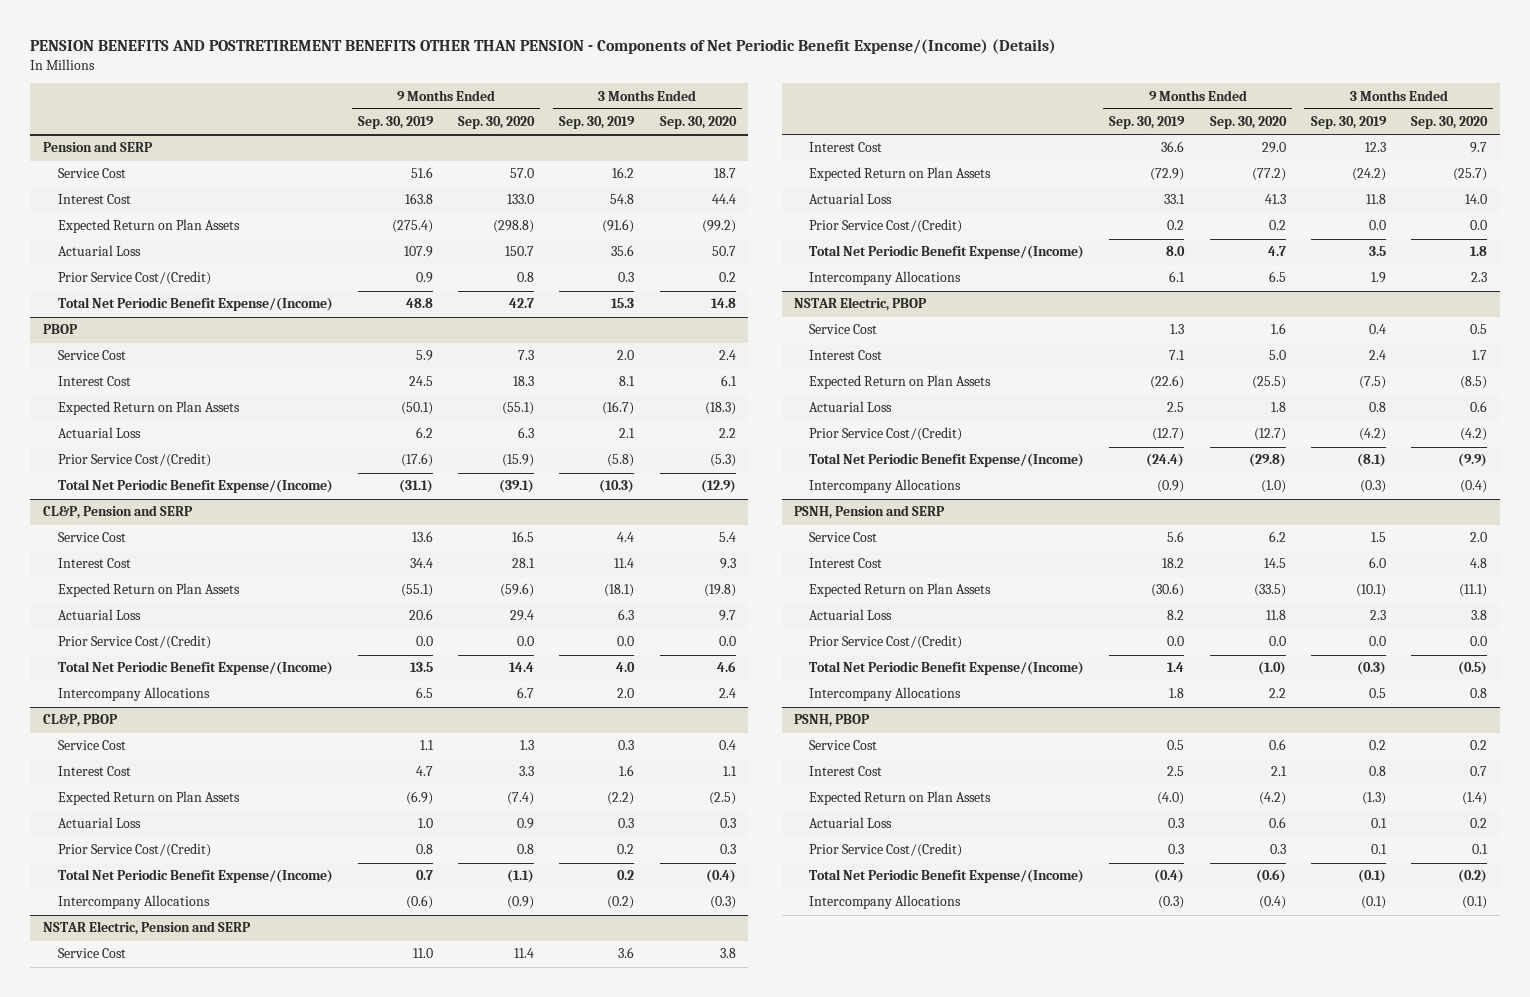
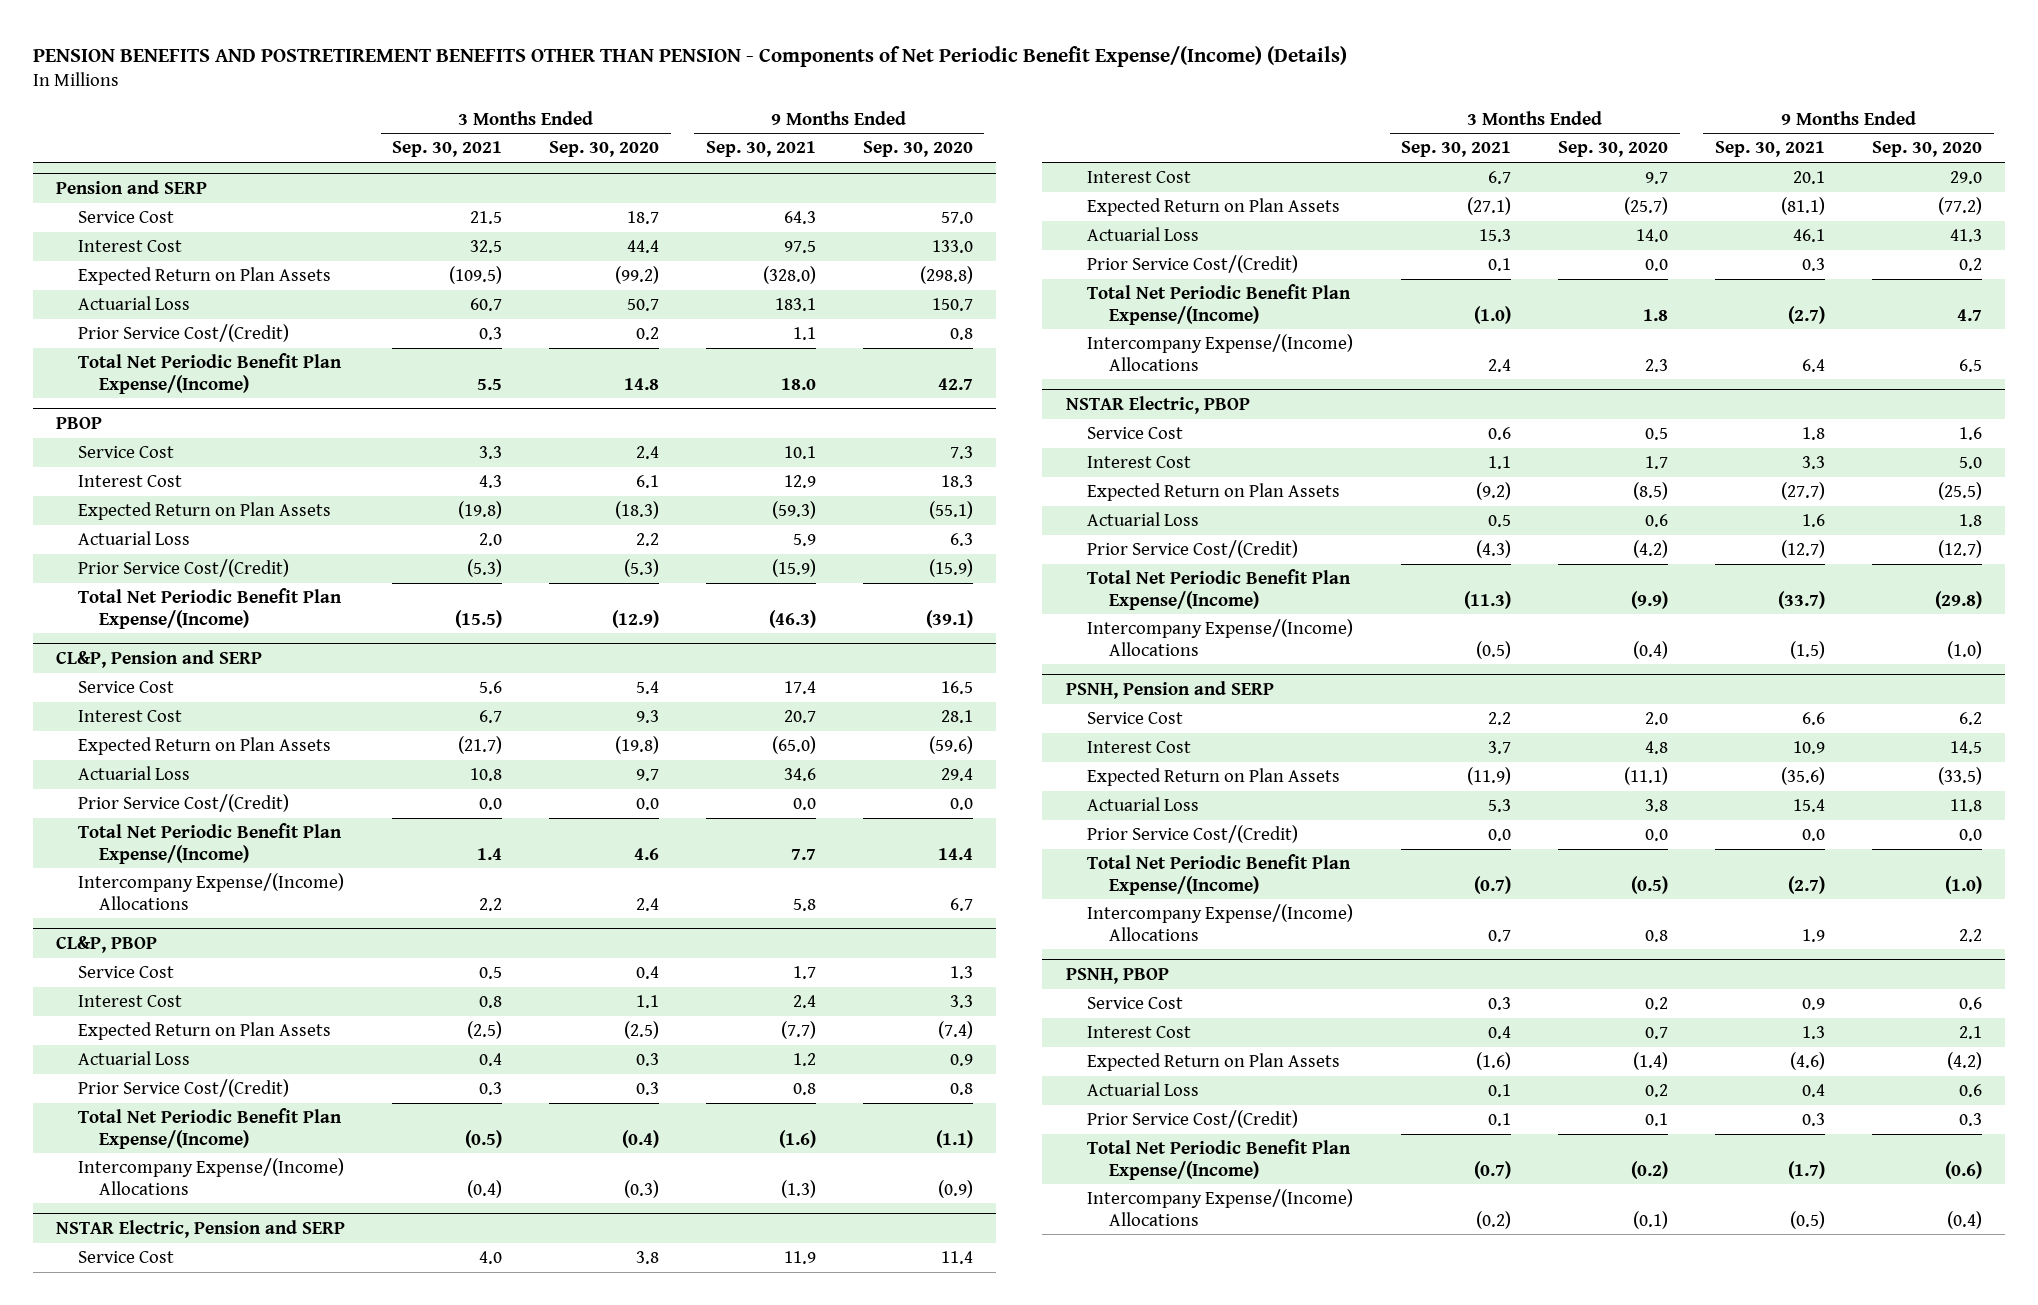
- | 9 Months Ended Sep. 30, 2019 | 9 Months Ended Sep. 30, 2020 | 3 Months Ended Sep. 30, 2019 | 3 Months Ended Sep. 30, 2020
+ | 3 Months Ended Sep. 30, 2021 | 3 Months Ended Sep. 30, 2020 | 9 Months Ended Sep. 30, 2021 | 9 Months Ended Sep. 30, 2020
@ Pension and SERP
- Total Net Periodic Benefit Expense/(Income) | 48.8 | 42.7 | 15.3 | 14.8
+ Total Net Periodic Benefit Plan Expense/(Income) | 5.5 | 14.8 | 18.0 | 42.7
@ PBOP
- Total Net Periodic Benefit Expense/(Income) | (31.1) | (39.1) | (10.3) | (12.9)
+ Total Net Periodic Benefit Plan Expense/(Income) | (15.5) | (12.9) | (46.3) | (39.1)
@ CL&P, Pension and SERP
- Total Net Periodic Benefit Expense/(Income) | 13.5 | 14.4 | 4.0 | 4.6
- Intercompany Allocations | 6.5 | 6.7 | 2.0 | 2.4
+ Total Net Periodic Benefit Plan Expense/(Income) | 1.4 | 4.6 | 7.7 | 14.4
+ Intercompany Expense/(Income) Allocations | 2.2 | 2.4 | 5.8 | 6.7
@ CL&P, PBOP
- Total Net Periodic Benefit Expense/(Income) | 0.7 | (1.1) | 0.2 | (0.4)
- Intercompany Allocations | (0.6) | (0.9) | (0.2) | (0.3)
+ Total Net Periodic Benefit Plan Expense/(Income) | (0.5) | (0.4) | (1.6) | (1.1)
+ Intercompany Expense/(Income) Allocations | (0.4) | (0.3) | (1.3) | (0.9)
@ NSTAR Electric, Pension and SERP
- Total Net Periodic Benefit Expense/(Income) | 8.0 | 4.7 | 3.5 | 1.8
- Intercompany Allocations | 6.1 | 6.5 | 1.9 | 2.3
+ Total Net Periodic Benefit Plan Expense/(Income) | (1.0) | 1.8 | (2.7) | 4.7
+ Intercompany Expense/(Income) Allocations | 2.4 | 2.3 | 6.4 | 6.5
@ NSTAR Electric, PBOP
- Total Net Periodic Benefit Expense/(Income) | (24.4) | (29.8) | (8.1) | (9.9)
- Intercompany Allocations | (0.9) | (1.0) | (0.3) | (0.4)
+ Total Net Periodic Benefit Plan Expense/(Income) | (11.3) | (9.9) | (33.7) | (29.8)
+ Intercompany Expense/(Income) Allocations | (0.5) | (0.4) | (1.5) | (1.0)
@ PSNH, Pension and SERP
- Total Net Periodic Benefit Expense/(Income) | 1.4 | (1.0) | (0.3) | (0.5)
- Intercompany Allocations | 1.8 | 2.2 | 0.5 | 0.8
+ Total Net Periodic Benefit Plan Expense/(Income) | (0.7) | (0.5) | (2.7) | (1.0)
+ Intercompany Expense/(Income) Allocations | 0.7 | 0.8 | 1.9 | 2.2
@ PSNH, PBOP
- Total Net Periodic Benefit Expense/(Income) | (0.4) | (0.6) | (0.1) | (0.2)
- Intercompany Allocations | (0.3) | (0.4) | (0.1) | (0.1)
+ Total Net Periodic Benefit Plan Expense/(Income) | (0.7) | (0.2) | (1.7) | (0.6)
+ Intercompany Expense/(Income) Allocations | (0.2) | (0.1) | (0.5) | (0.4)

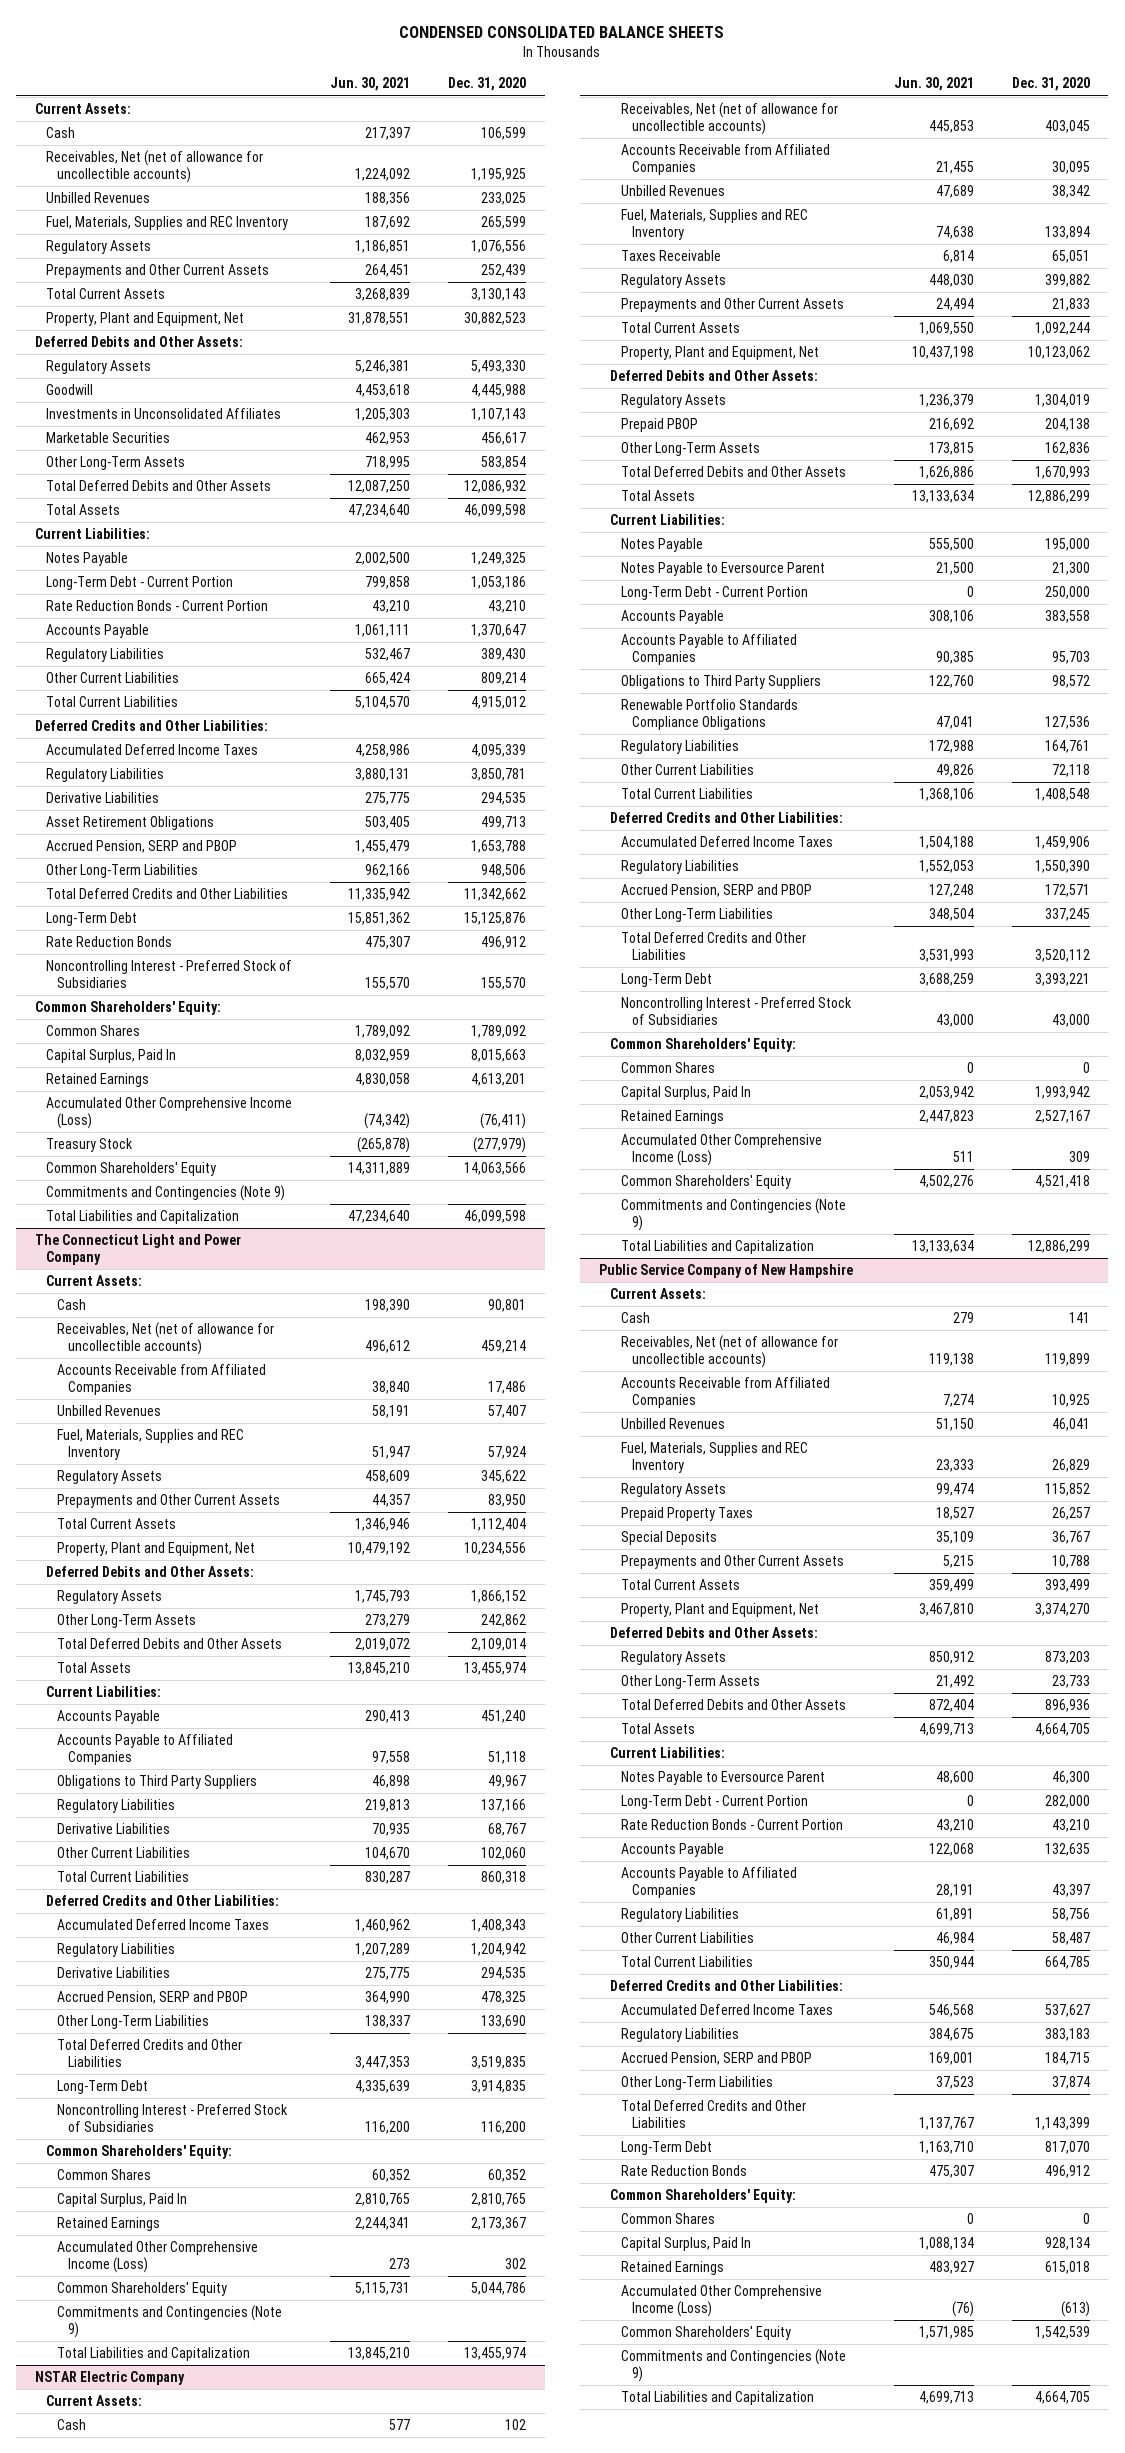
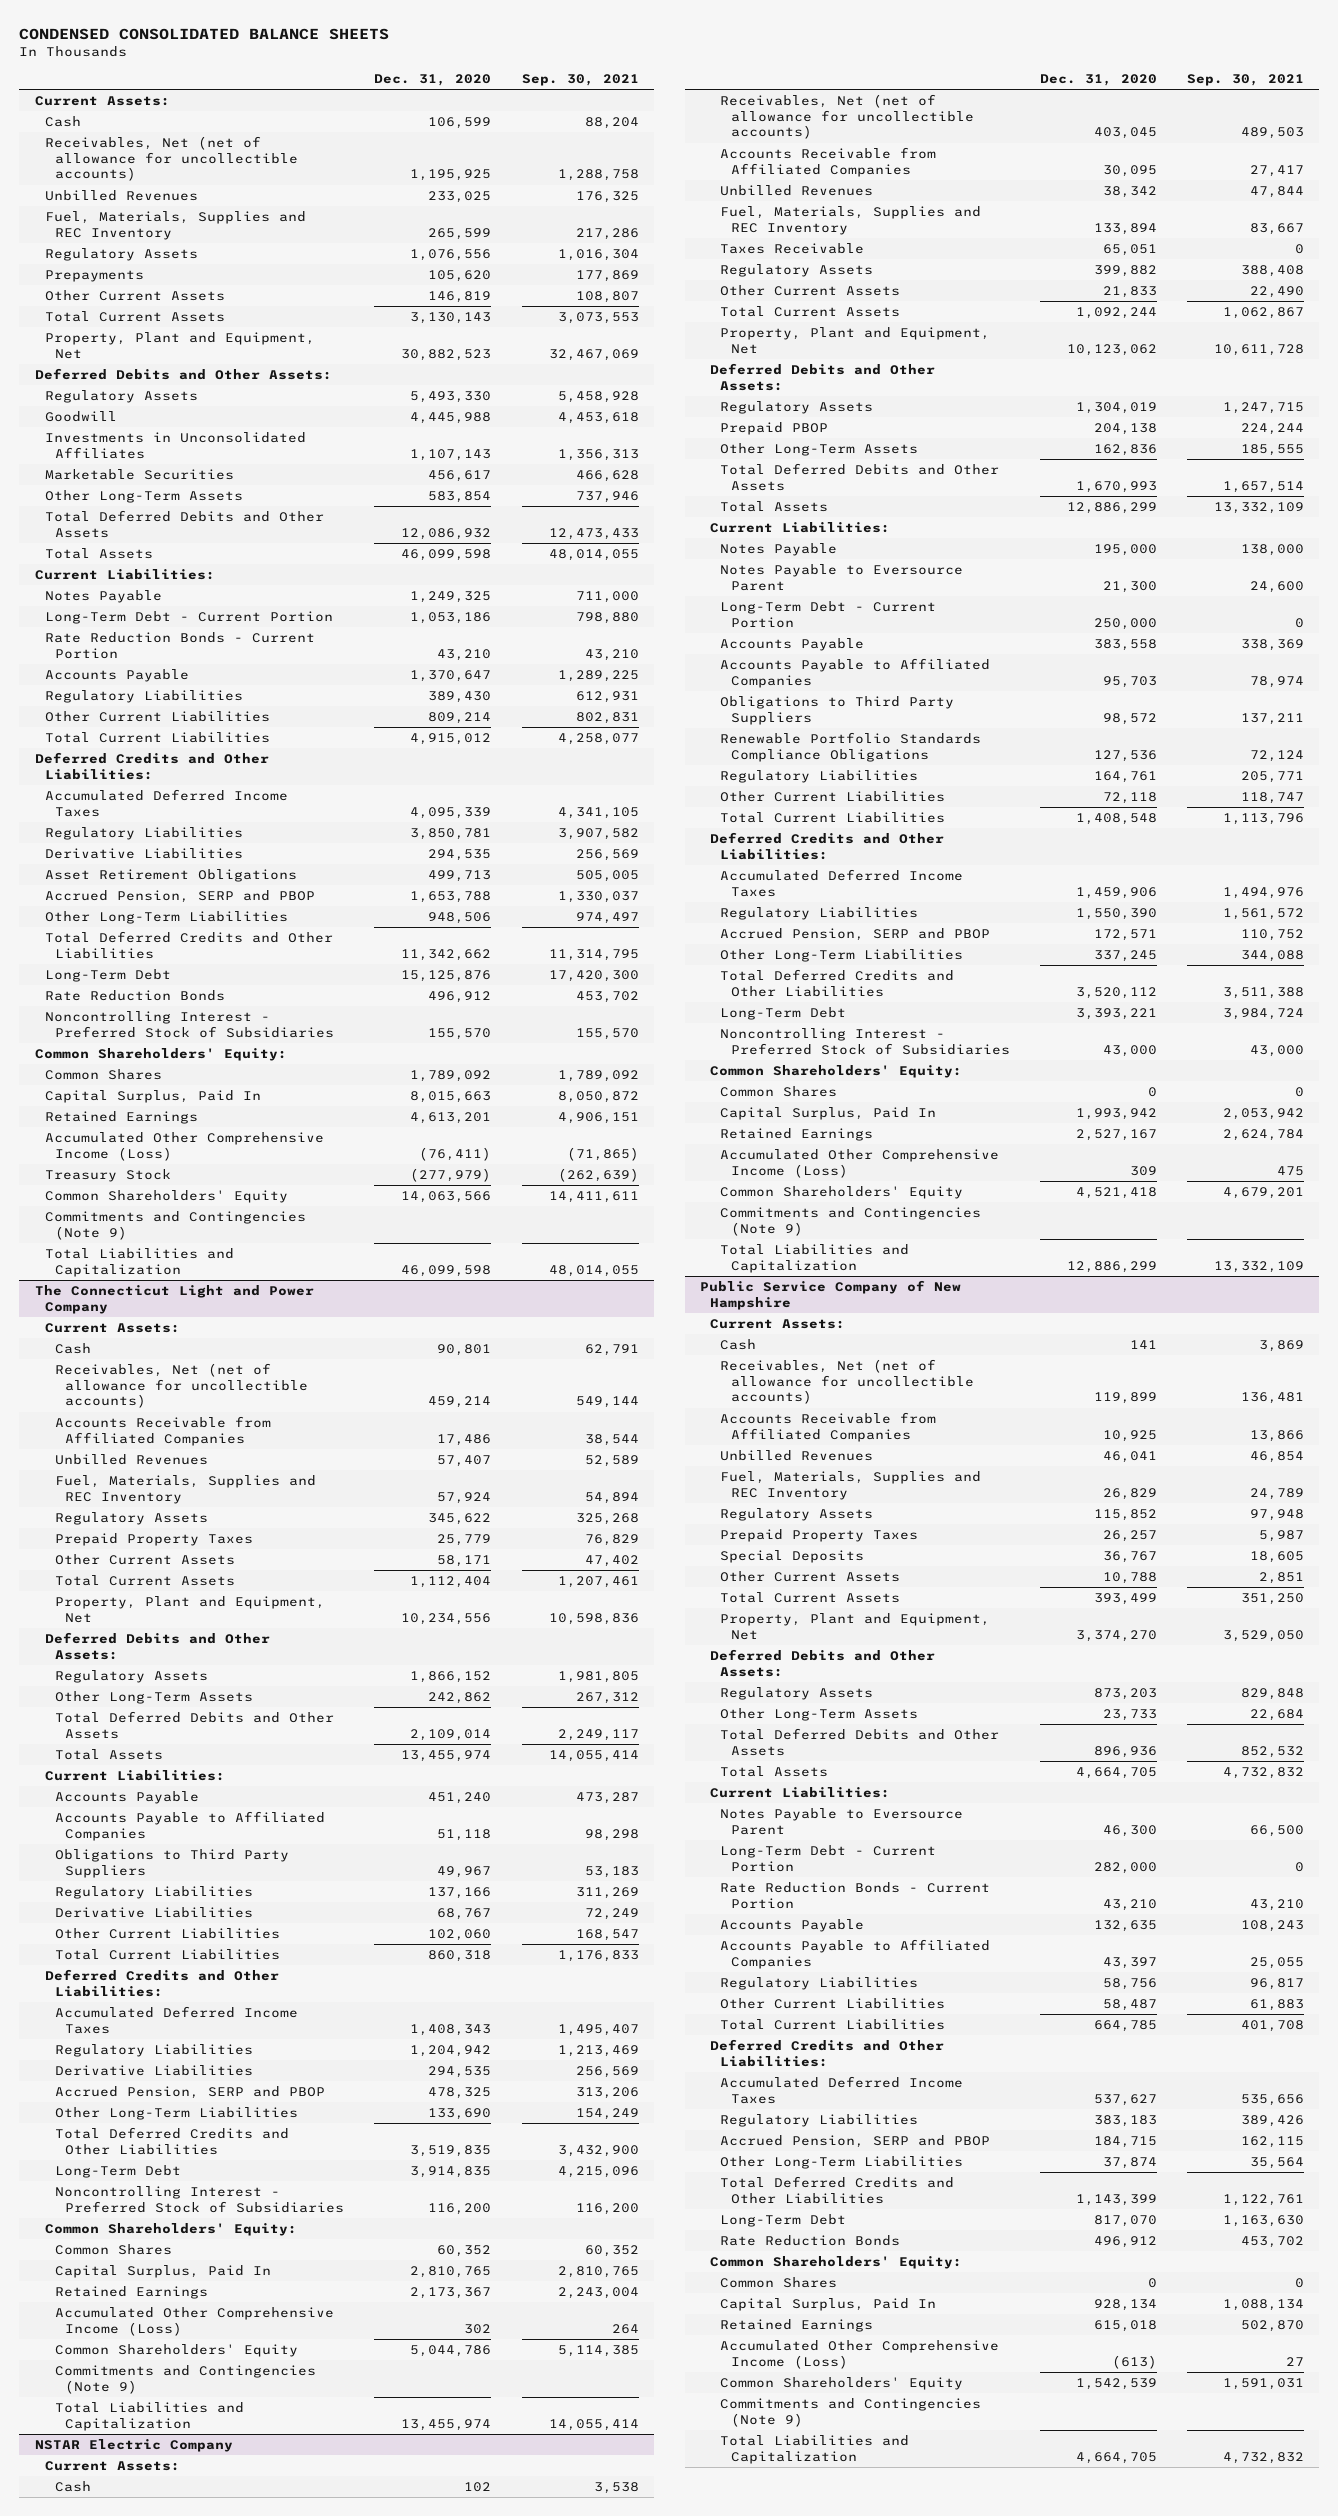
- | Jun. 30, 2021 | Dec. 31, 2020
+ | Dec. 31, 2020 | Sep. 30, 2021
- Prepayments and Other Current Assets | 264,451 | 252,439
+ Prepayments | 105,620 | 177,869
+ Other Current Assets | 146,819 | 108,807
@ The Connecticut Light and Power Company
- Prepayments and Other Current Assets | 44,357 | 83,950
+ Prepaid Property Taxes | 25,779 | 76,829
+ Other Current Assets | 58,171 | 47,402
@ NSTAR Electric Company
- Prepayments and Other Current Assets | 24,494 | 21,833
+ Other Current Assets | 21,833 | 22,490
@ Public Service Company of New Hampshire
- Prepayments and Other Current Assets | 5,215 | 10,788
+ Other Current Assets | 10,788 | 2,851

